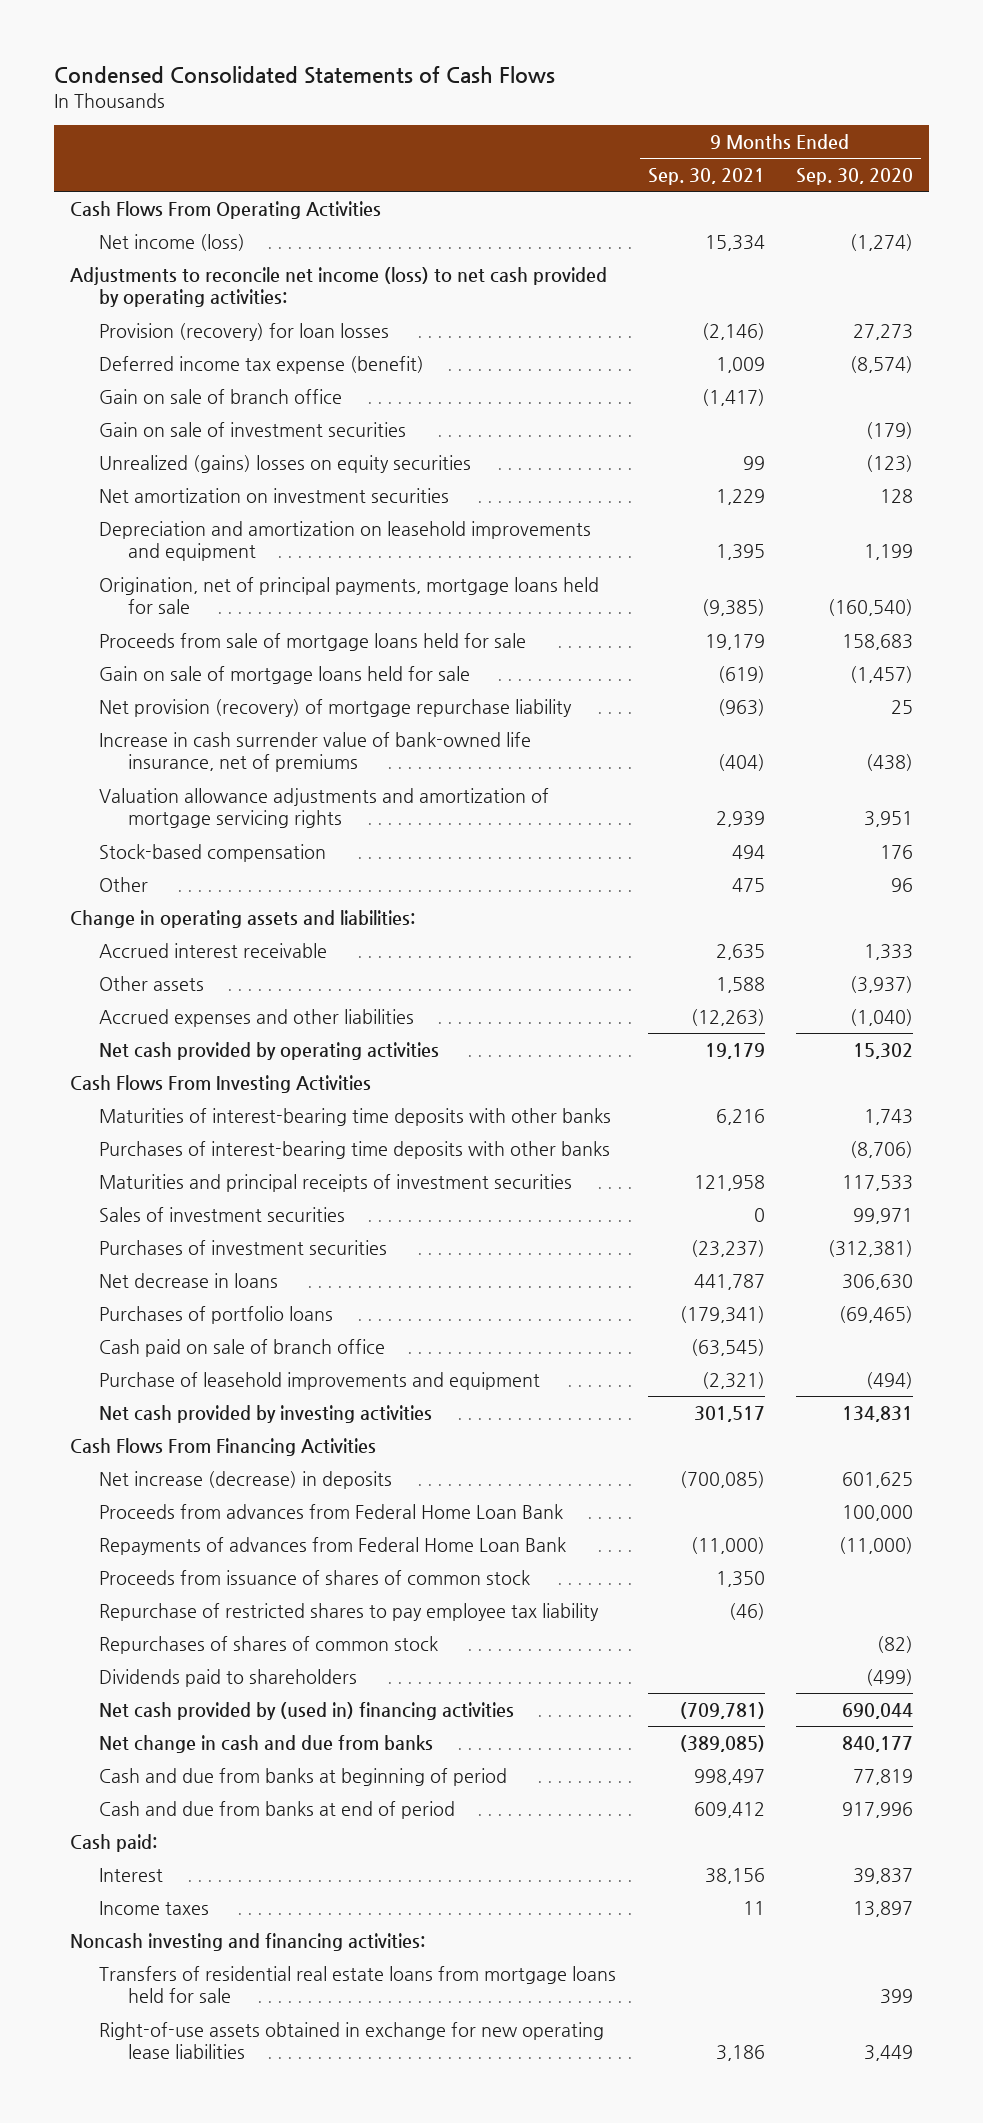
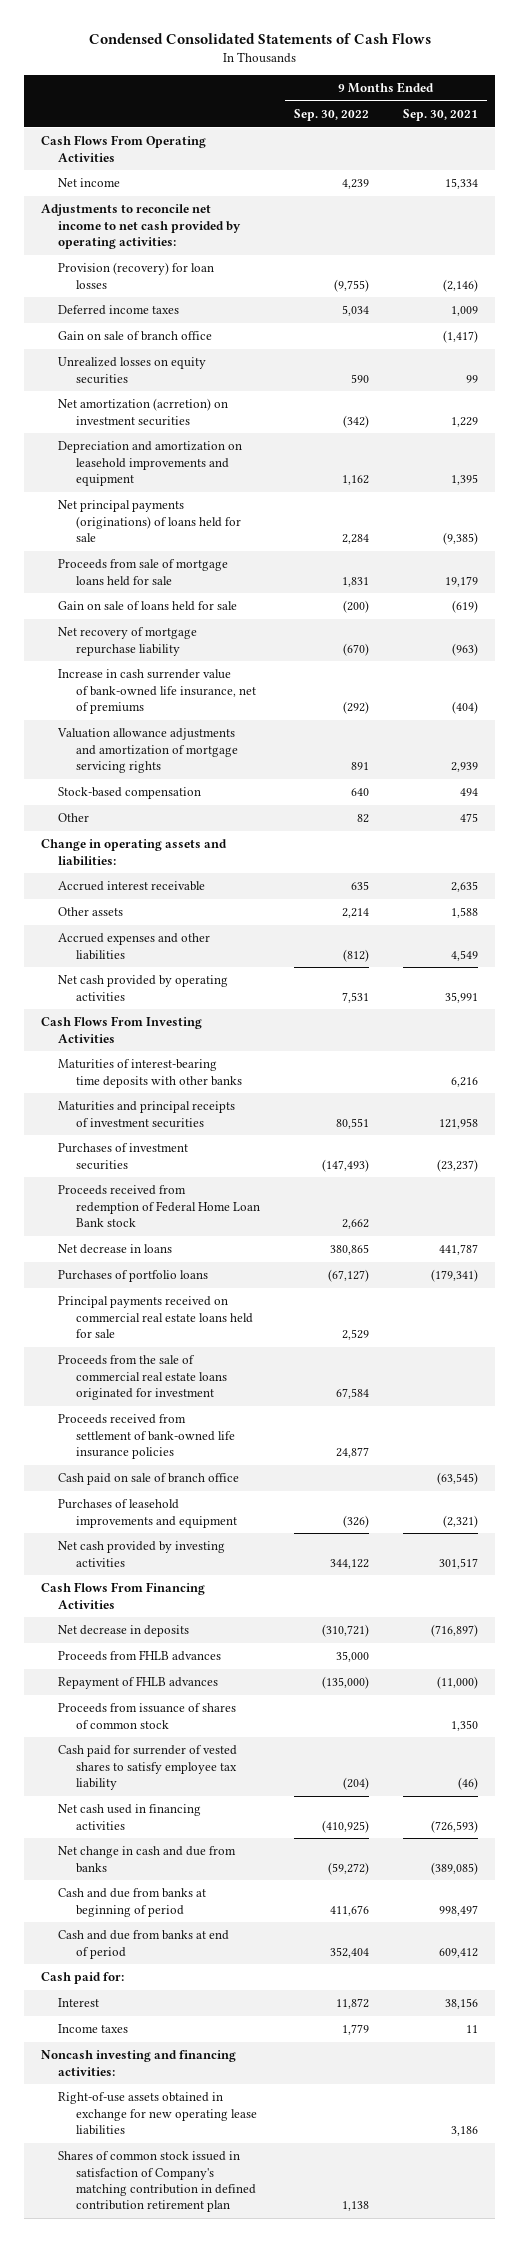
- | 9 Months Ended Sep. 30, 2021 | 9 Months Ended Sep. 30, 2020
+ | 9 Months Ended Sep. 30, 2022 | 9 Months Ended Sep. 30, 2021
- Net income (loss) | 15,334 | (1,274)
- Adjustments to reconcile net income (loss) to net cash provided by operating activities:
+ Net income | 4,239 | 15,334
+ Adjustments to reconcile net income to net cash provided by operating activities:
- Deferred income tax expense (benefit) | 1,009 | (8,574)
+ Deferred income taxes | 5,034 | 1,009
- Gain on sale of investment securities | | (179)
- Unrealized (gains) losses on equity securities | 99 | (123)
- Net amortization on investment securities | 1,229 | 128
+ Unrealized losses on equity securities | 590 | 99
+ Net amortization (acrretion) on investment securities | (342) | 1,229
- Origination, net of principal payments, mortgage loans held for sale | (9,385) | (160,540)
+ Net principal payments (originations) of loans held for sale | 2,284 | (9,385)
- Gain on sale of mortgage loans held for sale | (619) | (1,457)
- Net provision (recovery) of mortgage repurchase liability | (963) | 25
+ Gain on sale of loans held for sale | (200) | (619)
+ Net recovery of mortgage repurchase liability | (670) | (963)
- Accrued expenses and other liabilities | (12,263) | (1,040)
- Net cash provided by operating activities | 19,179 | 15,302
+ Accrued expenses and other liabilities | (812) | 4,549
+ Net cash provided by operating activities | 7,531 | 35,991
- Purchases of interest-bearing time deposits with other banks | | (8,706)
- Sales of investment securities | 0 | 99,971
+ Proceeds received from redemption of Federal Home Loan Bank stock | 2,662 |
+ Principal payments received on commercial real estate loans held for sale | 2,529 |
+ Proceeds from the sale of commercial real estate loans originated for investment | 67,584 |
+ Proceeds received from settlement of bank-owned life insurance policies | 24,877 |
- Purchase of leasehold improvements and equipment | (2,321) | (494)
+ Purchases of leasehold improvements and equipment | (326) | (2,321)
- Net increase (decrease) in deposits | (700,085) | 601,625
- Proceeds from advances from Federal Home Loan Bank | | 100,000
- Repayments of advances from Federal Home Loan Bank | (11,000) | (11,000)
+ Net decrease in deposits | (310,721) | (716,897)
+ Proceeds from FHLB advances | 35,000 |
+ Repayment of FHLB advances | (135,000) | (11,000)
- Repurchase of restricted shares to pay employee tax liability | (46) |
- Repurchases of shares of common stock | | (82)
- Dividends paid to shareholders | | (499)
- Net cash provided by (used in) financing activities | (709,781) | 690,044
+ Cash paid for surrender of vested shares to satisfy employee tax liability | (204) | (46)
+ Net cash used in financing activities | (410,925) | (726,593)
- Cash paid:
+ Cash paid for:
- Transfers of residential real estate loans from mortgage loans held for sale | | 399
+ Shares of common stock issued in satisfaction of Company's matching contribution in defined contribution retirement plan | 1,138 |

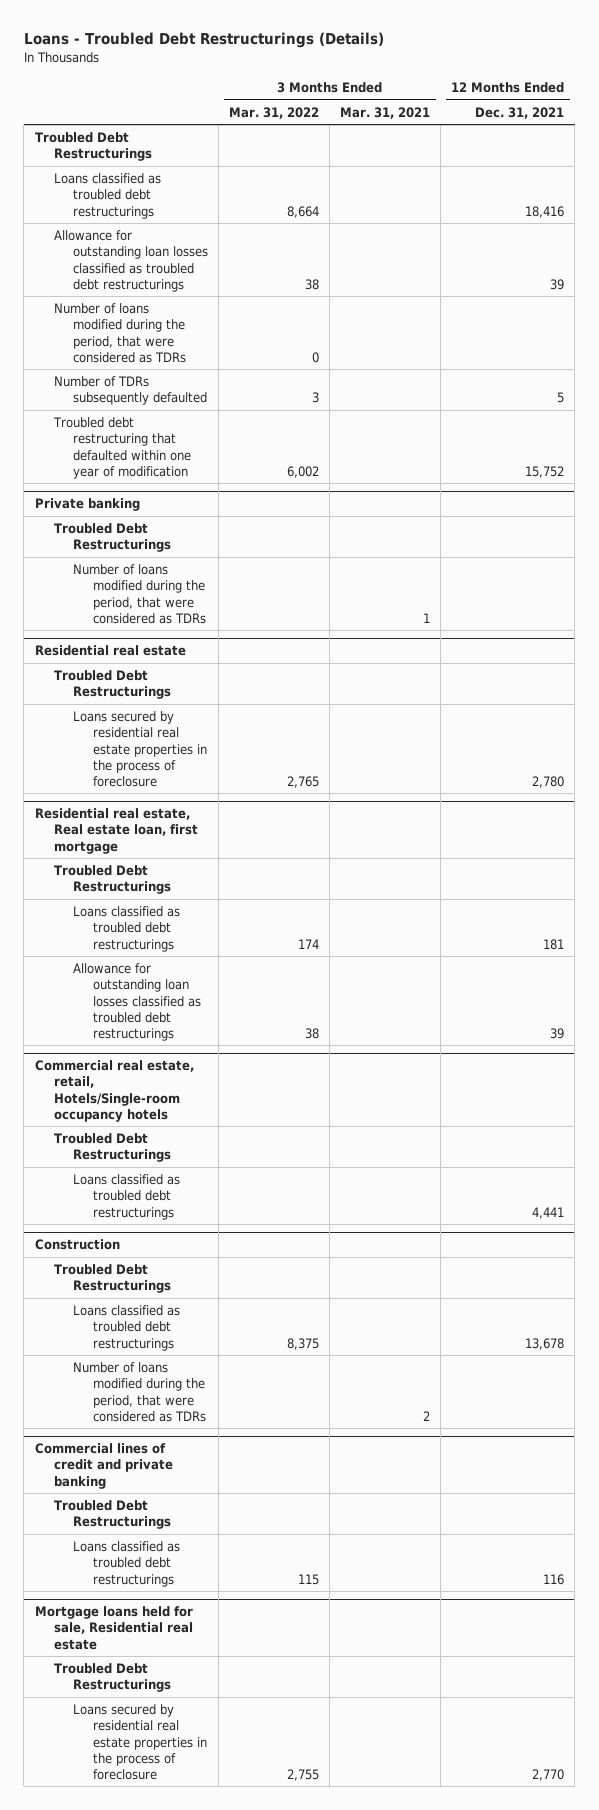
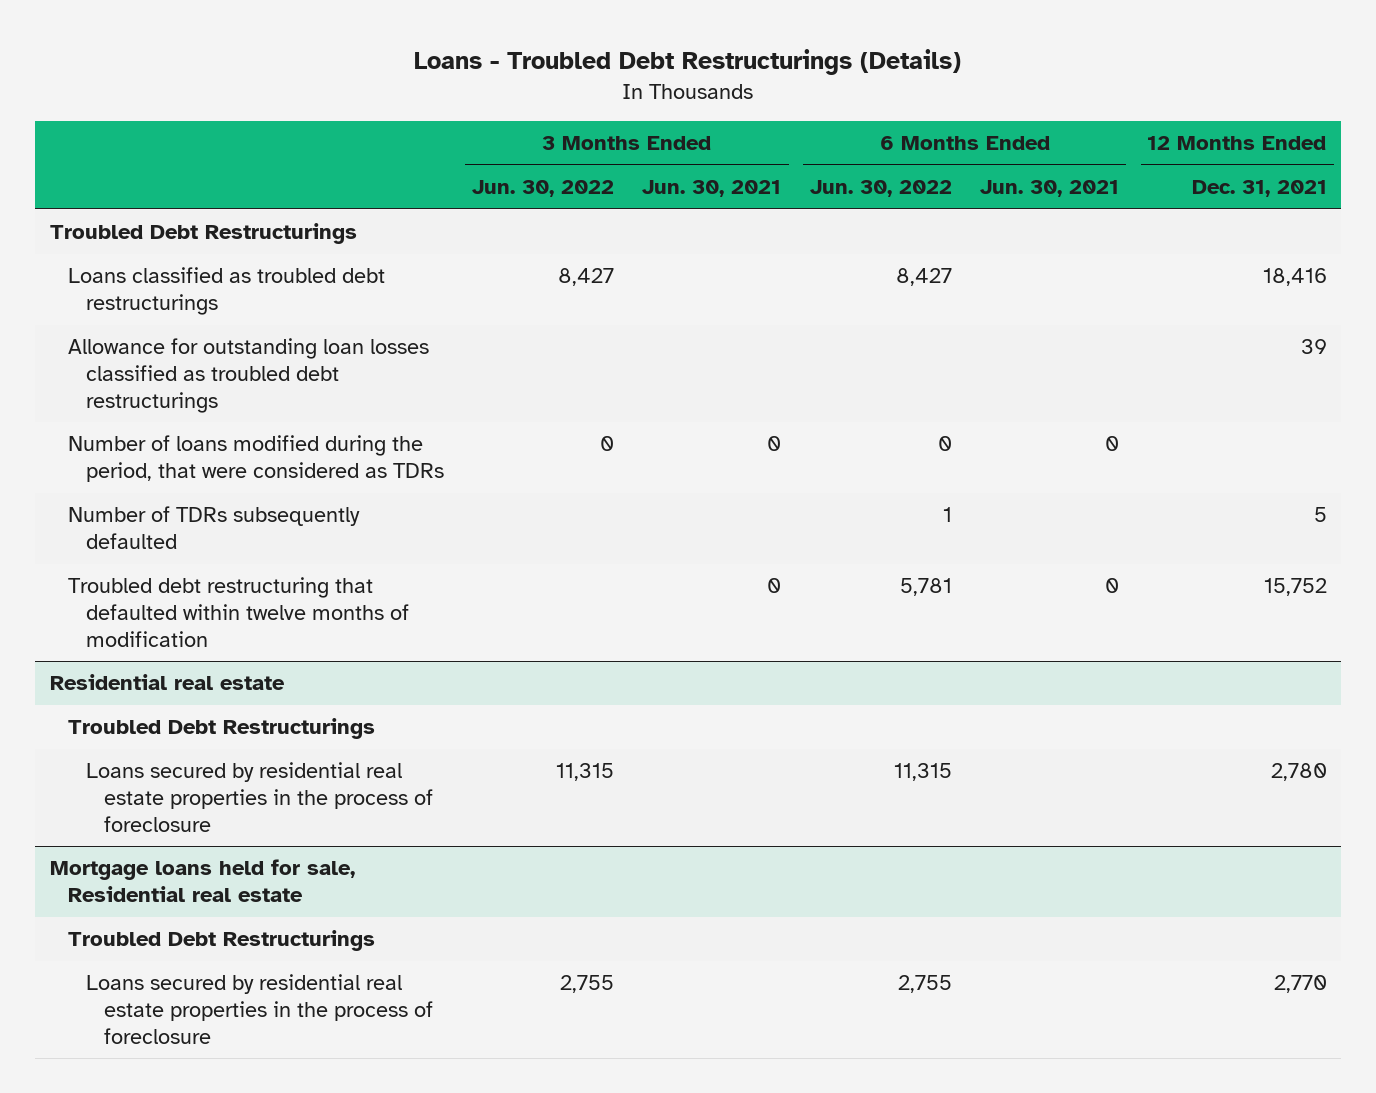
- | 3 Months Ended Mar. 31, 2022 | 3 Months Ended Mar. 31, 2021 | 12 Months Ended Dec. 31, 2021
+ | 3 Months Ended Jun. 30, 2022 | 3 Months Ended Jun. 30, 2021 | 6 Months Ended Jun. 30, 2022 | 6 Months Ended Jun. 30, 2021 | 12 Months Ended Dec. 31, 2021
- Troubled debt restructuring that defaulted within one year of modification | 6,002 | | 15,752
- Private banking
- Troubled Debt Restructurings
- Number of loans modified during the period, that were considered as TDRs | | 1 |
+ Troubled debt restructuring that defaulted within twelve months of modification | | 0 | 5,781 | 0 | 15,752
- Residential real estate, Real estate loan, first mortgage
- Troubled Debt Restructurings
- Loans classified as troubled debt restructurings | 174 | | 181
- Allowance for outstanding loan losses classified as troubled debt restructurings | 38 | | 39
- Commercial real estate, retail, Hotels/Single-room occupancy hotels
- Troubled Debt Restructurings
- Loans classified as troubled debt restructurings | | | 4,441
- Construction
- Troubled Debt Restructurings
- Loans classified as troubled debt restructurings | 8,375 | | 13,678
- Number of loans modified during the period, that were considered as TDRs | | 2 |
- Commercial lines of credit and private banking
- Troubled Debt Restructurings
- Loans classified as troubled debt restructurings | 115 | | 116

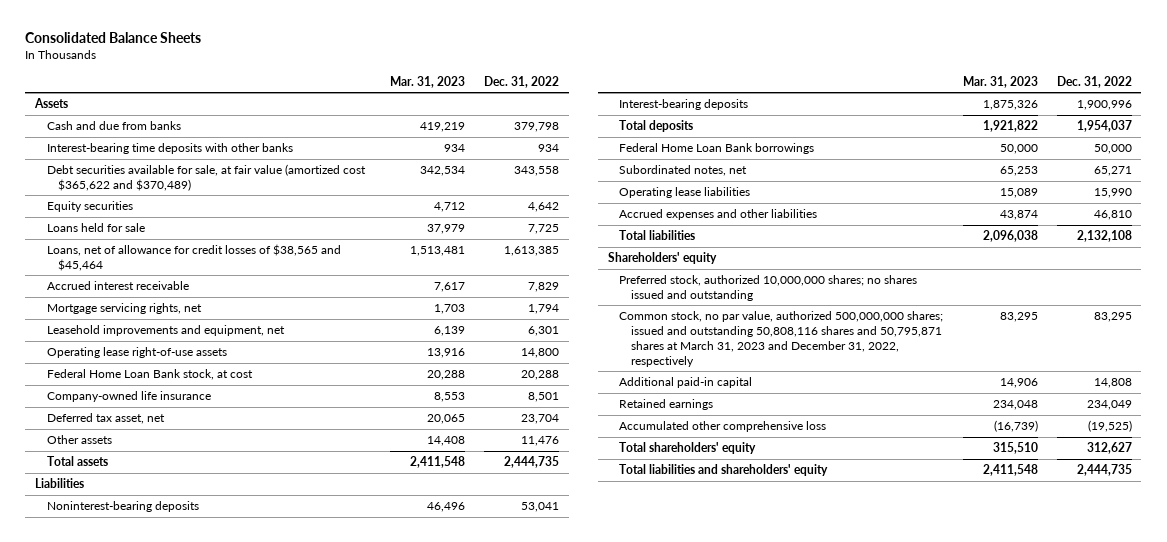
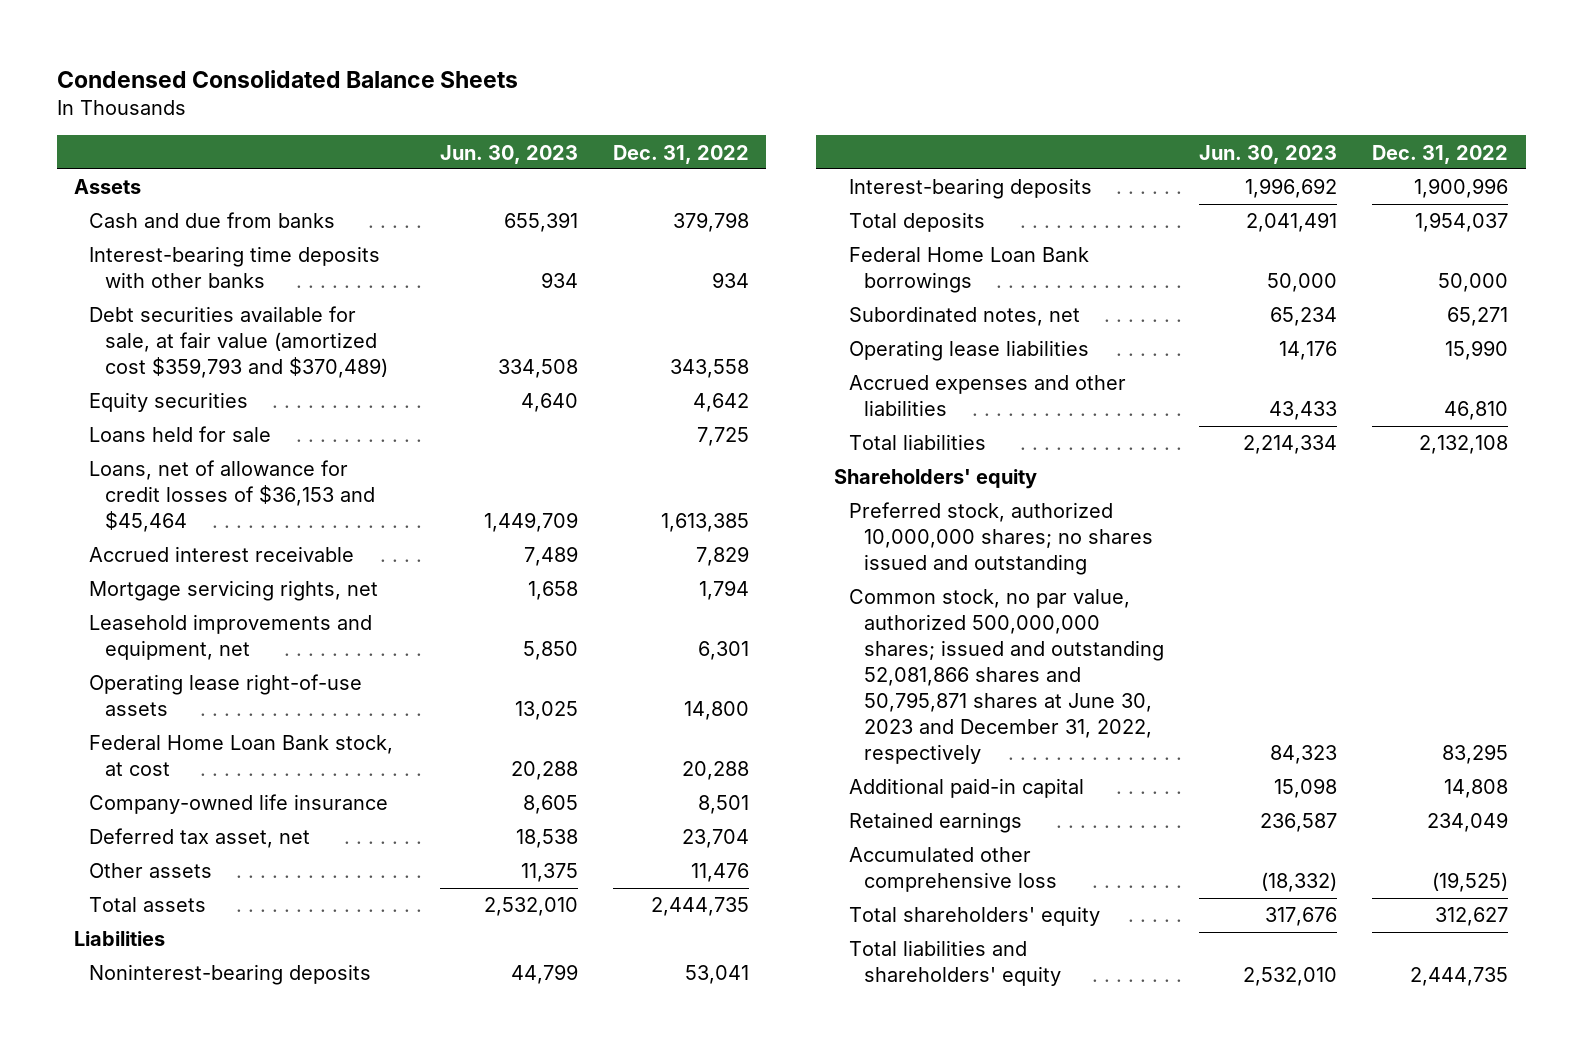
- Consolidated Balance Sheets
+ Condensed Consolidated Balance Sheets
- | Mar. 31, 2023 | Dec. 31, 2022
+ | Jun. 30, 2023 | Dec. 31, 2022
- Debt securities available for sale, at fair value (amortized cost $365,622 and $370,489) | 342,534 | 343,558
+ Debt securities available for sale, at fair value (amortized cost $359,793 and $370,489) | 334,508 | 343,558
- Loans, net of allowance for credit losses of $38,565 and $45,464 | 1,513,481 | 1,613,385
+ Loans, net of allowance for credit losses of $36,153 and $45,464 | 1,449,709 | 1,613,385
- Common stock, no par value, authorized 500,000,000 shares; issued and outstanding 50,808,116 shares and 50,795,871 shares at March 31, 2023 and December 31, 2022, respectively | 83,295 | 83,295
+ Common stock, no par value, authorized 500,000,000 shares; issued and outstanding 52,081,866 shares and 50,795,871 shares at June 30, 2023 and December 31, 2022, respectively | 84,323 | 83,295

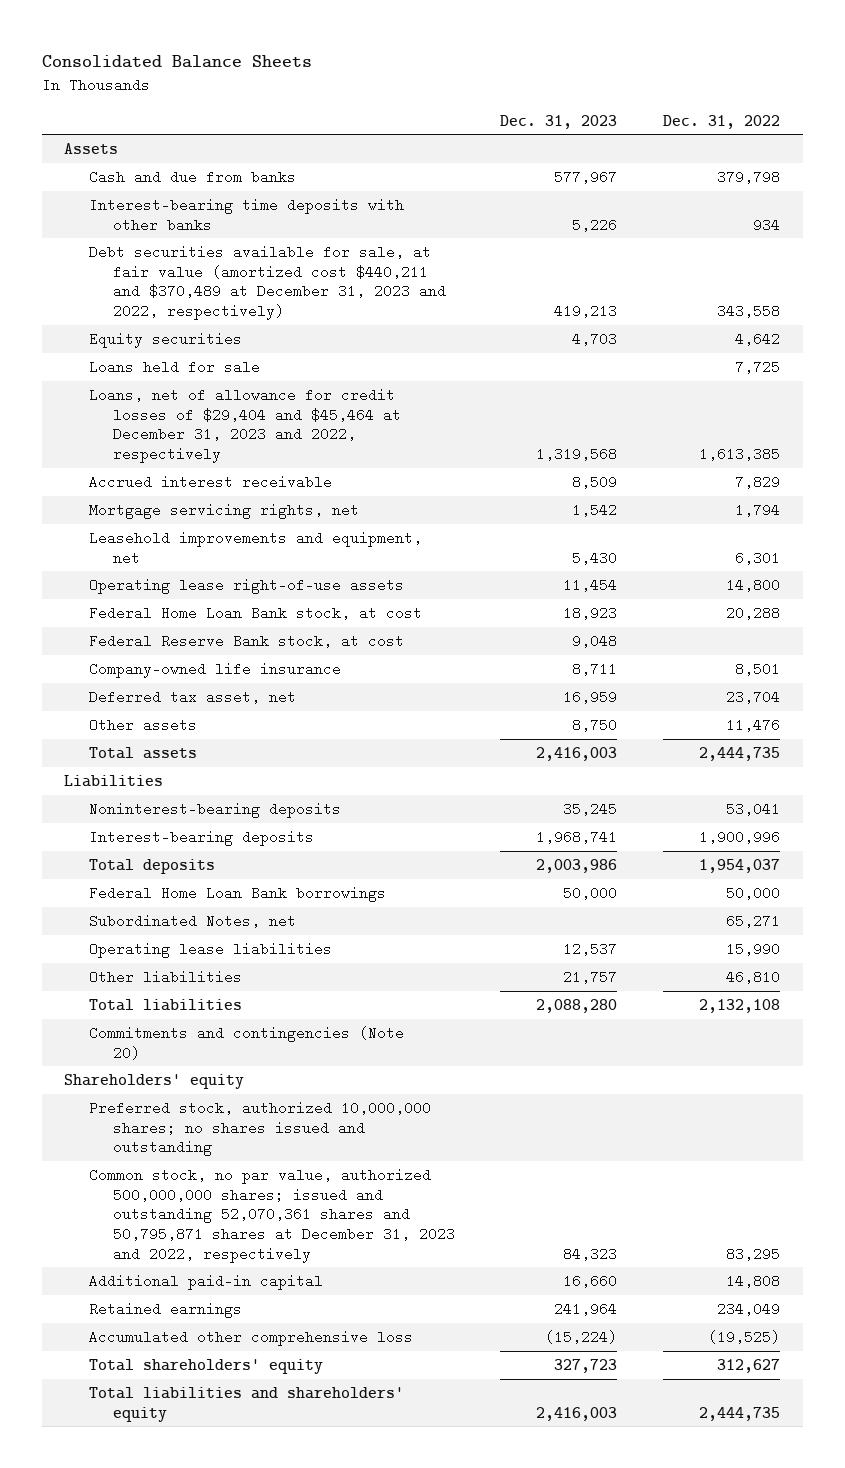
- Condensed Consolidated Balance Sheets
+ Consolidated Balance Sheets
- | Jun. 30, 2023 | Dec. 31, 2022
+ | Dec. 31, 2023 | Dec. 31, 2022
- Debt securities available for sale, at fair value (amortized cost $359,793 and $370,489) | 334,508 | 343,558
+ Debt securities available for sale, at fair value (amortized cost $440,211 and $370,489 at December 31, 2023 and 2022, respectively) | 419,213 | 343,558
- Loans, net of allowance for credit losses of $36,153 and $45,464 | 1,449,709 | 1,613,385
+ Loans, net of allowance for credit losses of $29,404 and $45,464 at December 31, 2023 and 2022, respectively | 1,319,568 | 1,613,385
+ Federal Reserve Bank stock, at cost | 9,048 |
- Subordinated notes, net | 65,234 | 65,271
+ Subordinated Notes, net | | 65,271
- Accrued expenses and other liabilities | 43,433 | 46,810
+ Other liabilities | 21,757 | 46,810
+ Commitments and contingencies (Note 20)
- Common stock, no par value, authorized 500,000,000 shares; issued and outstanding 52,081,866 shares and 50,795,871 shares at June 30, 2023 and December 31, 2022, respectively | 84,323 | 83,295
+ Common stock, no par value, authorized 500,000,000 shares; issued and outstanding 52,070,361 shares and 50,795,871 shares at December 31, 2023 and 2022, respectively | 84,323 | 83,295

